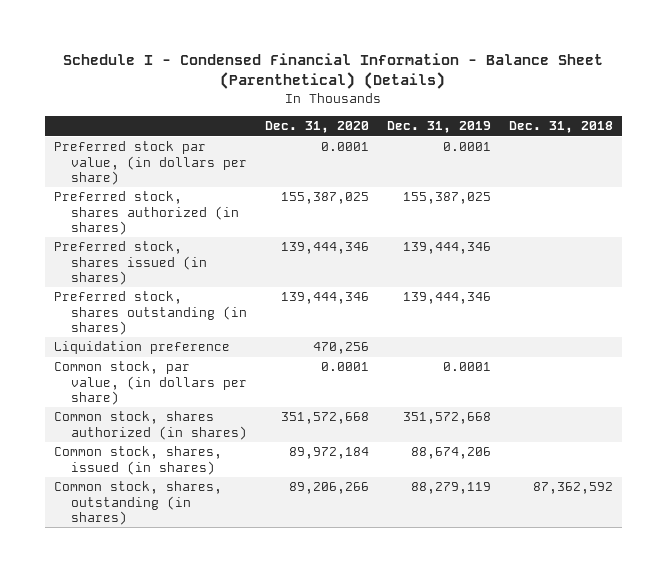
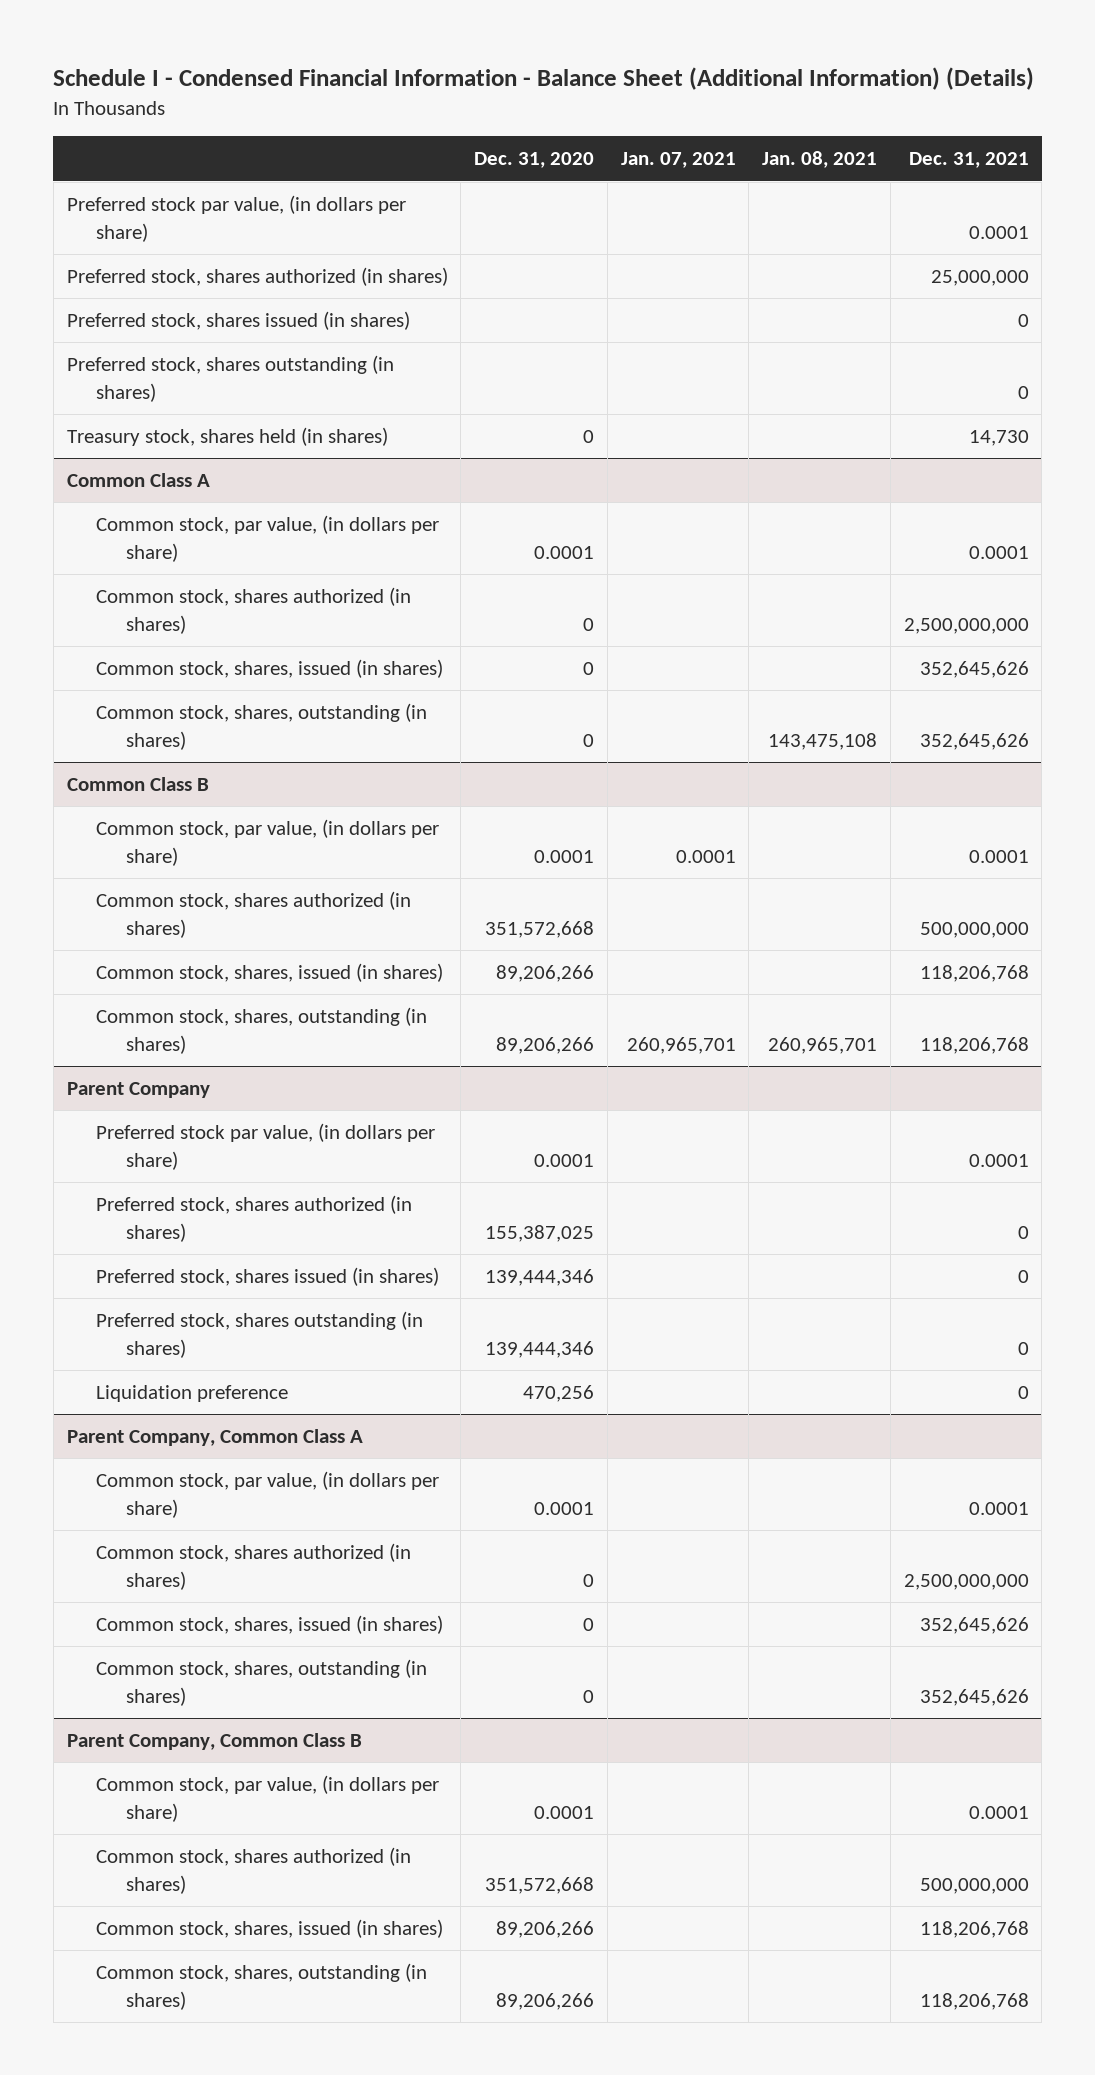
- Schedule I - Condensed Financial Information - Balance Sheet (Parenthetical) (Details)
+ Schedule I - Condensed Financial Information - Balance Sheet (Additional Information) (Details)
- | Dec. 31, 2020 | Dec. 31, 2019 | Dec. 31, 2018
+ | Dec. 31, 2020 | Jan. 07, 2021 | Jan. 08, 2021 | Dec. 31, 2021
+ Preferred stock par value, (in dollars per share) | | | | 0.0001
+ Preferred stock, shares authorized (in shares) | | | | 25,000,000
+ Preferred stock, shares issued (in shares) | | | | 0
+ Preferred stock, shares outstanding (in shares) | | | | 0
+ Treasury stock, shares held (in shares) | 0 | | | 14,730
+ Common Class A
+ Common stock, par value, (in dollars per share) | 0.0001 | | | 0.0001
+ Common stock, shares authorized (in shares) | 0 | | | 2,500,000,000
+ Common stock, shares, issued (in shares) | 0 | | | 352,645,626
+ Common stock, shares, outstanding (in shares) | 0 | | 143,475,108 | 352,645,626
+ Common Class B
+ Common stock, par value, (in dollars per share) | 0.0001 | 0.0001 | | 0.0001
+ Common stock, shares authorized (in shares) | 351,572,668 | | | 500,000,000
+ Common stock, shares, issued (in shares) | 89,206,266 | | | 118,206,768
+ Common stock, shares, outstanding (in shares) | 89,206,266 | 260,965,701 | 260,965,701 | 118,206,768
+ Parent Company
+ Parent Company, Common Class A
+ Common stock, shares authorized (in shares) | 0 | | | 2,500,000,000
+ Common stock, shares, issued (in shares) | 0 | | | 352,645,626
+ Common stock, shares, outstanding (in shares) | 0 | | | 352,645,626
+ Parent Company, Common Class B
+ Common stock, par value, (in dollars per share) | 0.0001 | | | 0.0001
- Common stock, shares, issued (in shares) | 89,972,184 | 88,674,206 |
+ Common stock, shares, issued (in shares) | 89,206,266 | | | 118,206,768

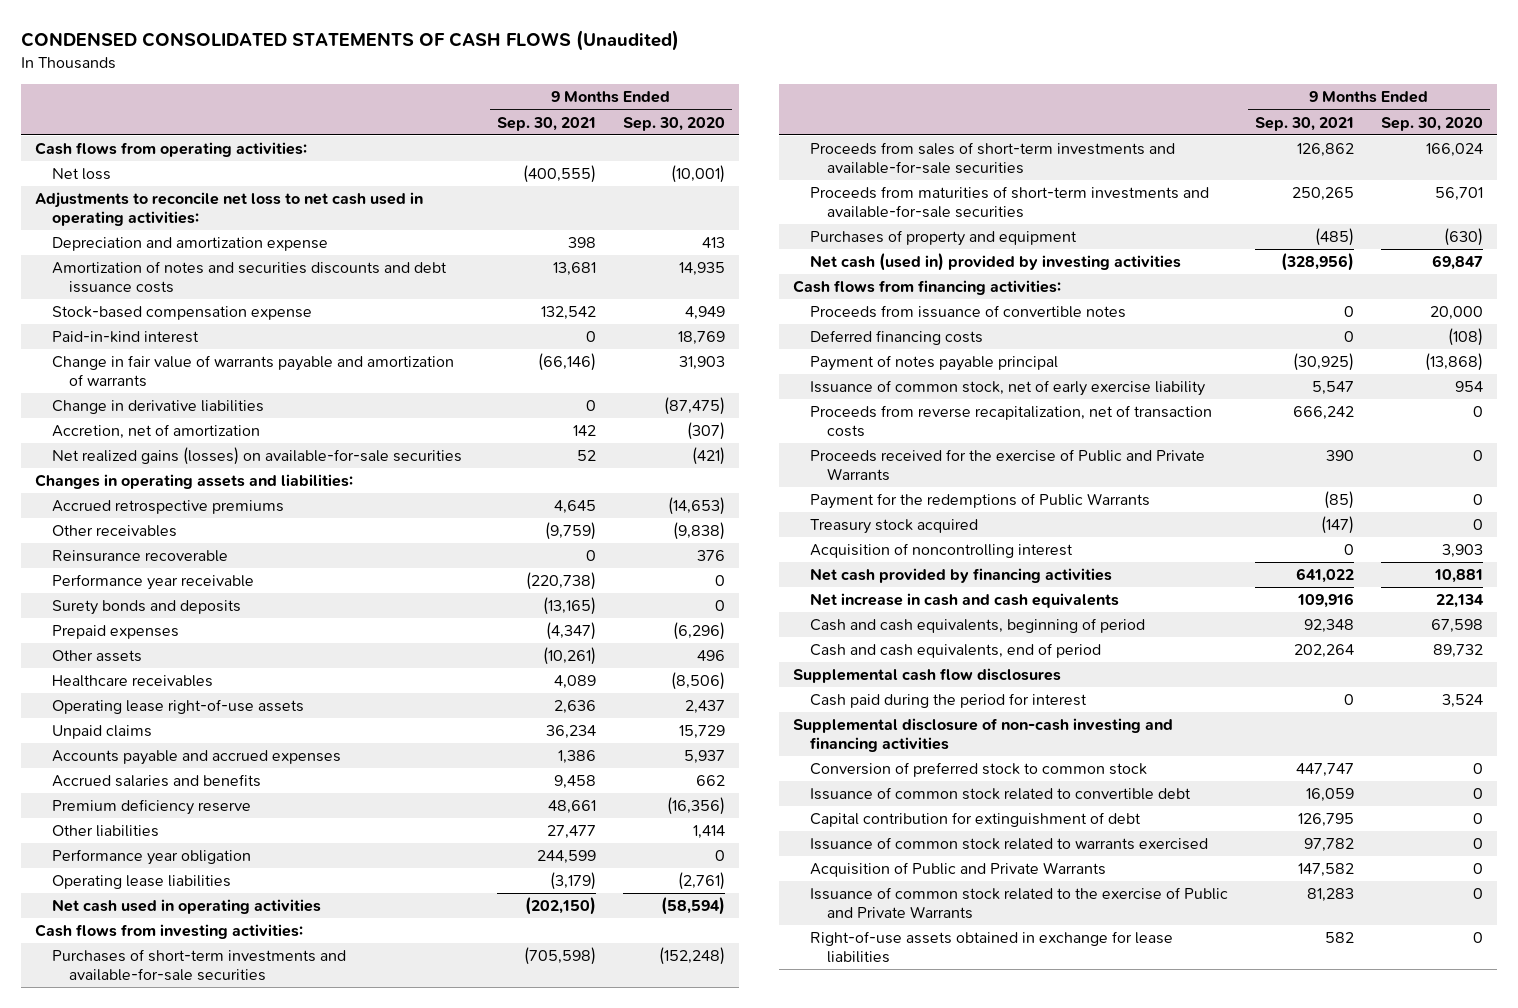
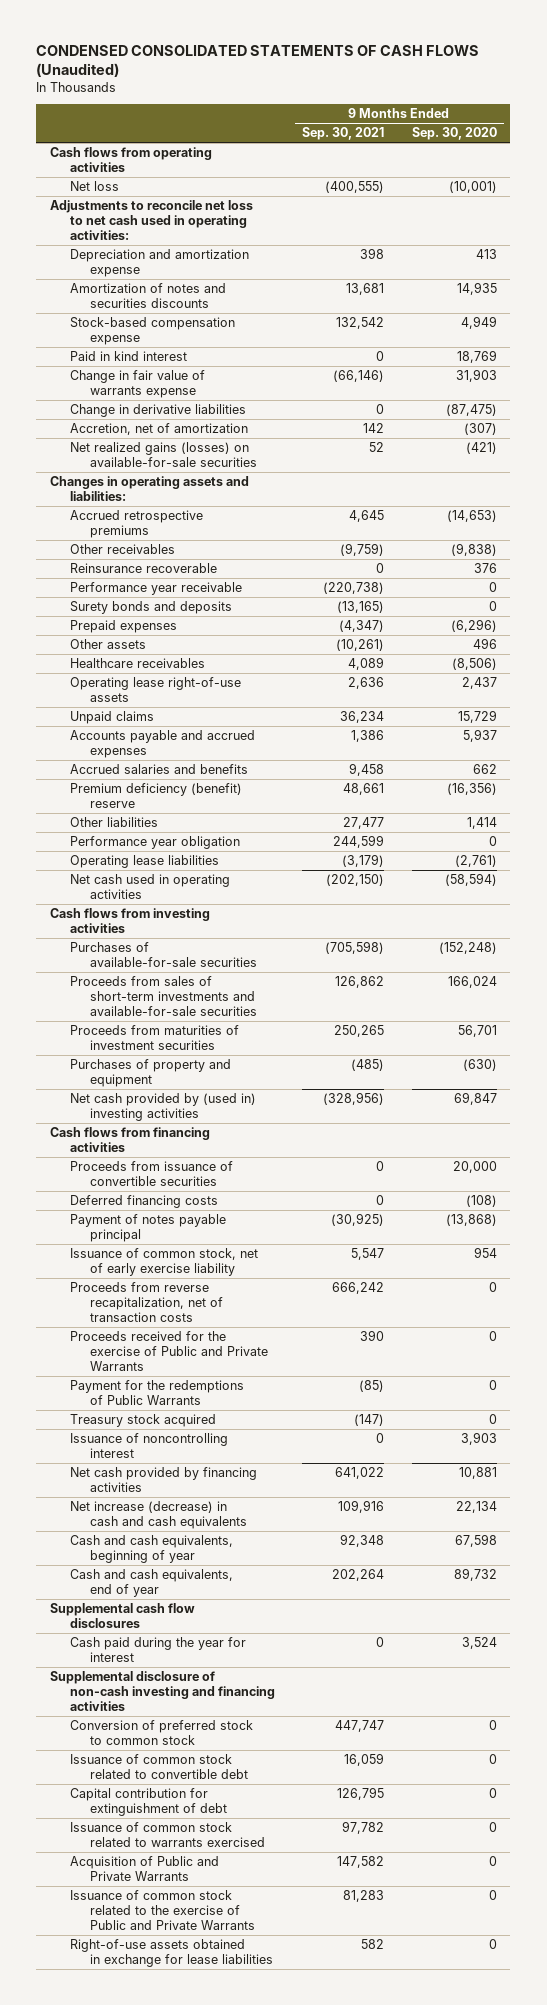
- Cash flows from operating activities:
+ Cash flows from operating activities
- Amortization of notes and securities discounts and debt issuance costs | 13,681 | 14,935
+ Amortization of notes and securities discounts | 13,681 | 14,935
- Paid-in-kind interest | 0 | 18,769
- Change in fair value of warrants payable and amortization of warrants | (66,146) | 31,903
+ Paid in kind interest | 0 | 18,769
+ Change in fair value of warrants expense | (66,146) | 31,903
- Premium deficiency reserve | 48,661 | (16,356)
+ Premium deficiency (benefit) reserve | 48,661 | (16,356)
- Cash flows from investing activities:
- Purchases of short-term investments and available-for-sale securities | (705,598) | (152,248)
+ Cash flows from investing activities
+ Purchases of available-for-sale securities | (705,598) | (152,248)
- Proceeds from maturities of short-term investments and available-for-sale securities | 250,265 | 56,701
+ Proceeds from maturities of investment securities | 250,265 | 56,701
- Net cash (used in) provided by investing activities | (328,956) | 69,847
- Cash flows from financing activities:
- Proceeds from issuance of convertible notes | 0 | 20,000
+ Net cash provided by (used in) investing activities | (328,956) | 69,847
+ Cash flows from financing activities
+ Proceeds from issuance of convertible securities | 0 | 20,000
- Acquisition of noncontrolling interest | 0 | 3,903
+ Issuance of noncontrolling interest | 0 | 3,903
- Net increase in cash and cash equivalents | 109,916 | 22,134
- Cash and cash equivalents, beginning of period | 92,348 | 67,598
- Cash and cash equivalents, end of period | 202,264 | 89,732
+ Net increase (decrease) in cash and cash equivalents | 109,916 | 22,134
+ Cash and cash equivalents, beginning of year | 92,348 | 67,598
+ Cash and cash equivalents, end of year | 202,264 | 89,732
- Cash paid during the period for interest | 0 | 3,524
+ Cash paid during the year for interest | 0 | 3,524

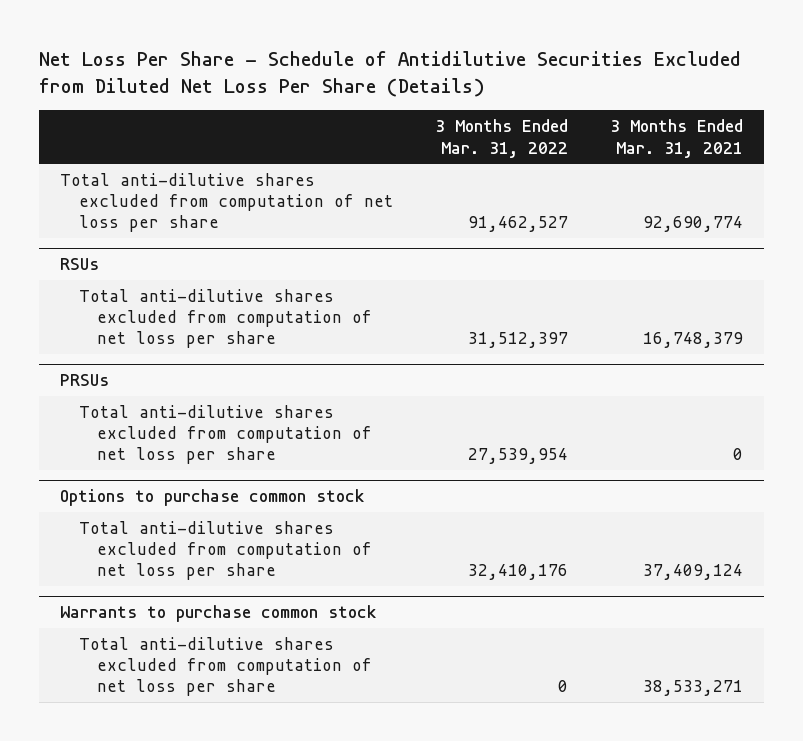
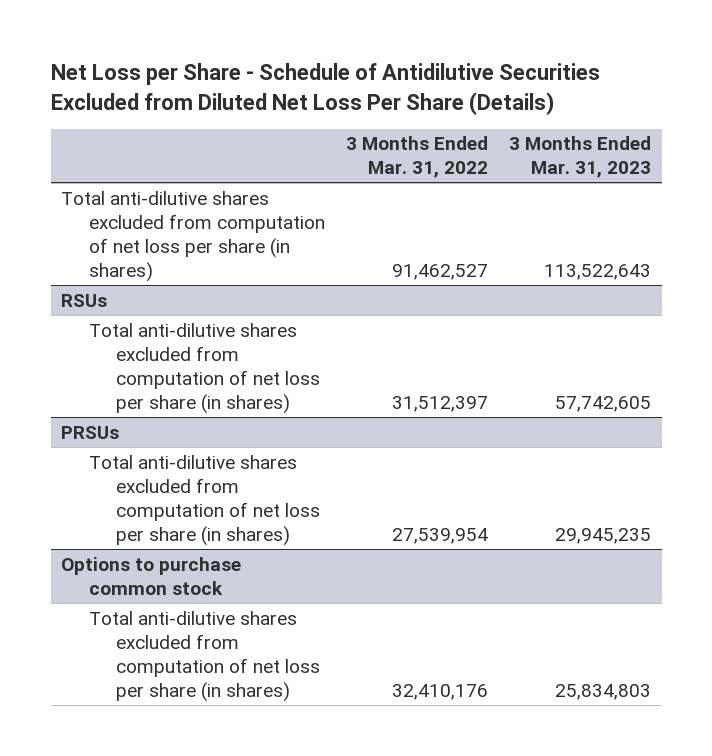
- Net Loss Per Share - Schedule of Antidilutive Securities Excluded from Diluted Net Loss Per Share (Details)
+ Net Loss per Share - Schedule of Antidilutive Securities Excluded from Diluted Net Loss Per Share (Details)
- | 3 Months Ended Mar. 31, 2022 | 3 Months Ended Mar. 31, 2021
+ | 3 Months Ended Mar. 31, 2022 | 3 Months Ended Mar. 31, 2023
- Total anti-dilutive shares excluded from computation of net loss per share | 91,462,527 | 92,690,774
+ Total anti-dilutive shares excluded from computation of net loss per share (in shares) | 91,462,527 | 113,522,643
@ RSUs
- Total anti-dilutive shares excluded from computation of net loss per share | 31,512,397 | 16,748,379
+ Total anti-dilutive shares excluded from computation of net loss per share (in shares) | 31,512,397 | 57,742,605
@ PRSUs
- Total anti-dilutive shares excluded from computation of net loss per share | 27,539,954 | 0
+ Total anti-dilutive shares excluded from computation of net loss per share (in shares) | 27,539,954 | 29,945,235
@ Options to purchase common stock
- Total anti-dilutive shares excluded from computation of net loss per share | 32,410,176 | 37,409,124
- Warrants to purchase common stock
- Total anti-dilutive shares excluded from computation of net loss per share | 0 | 38,533,271
@ Options to purchase common stock
+ Total anti-dilutive shares excluded from computation of net loss per share (in shares) | 32,410,176 | 25,834,803

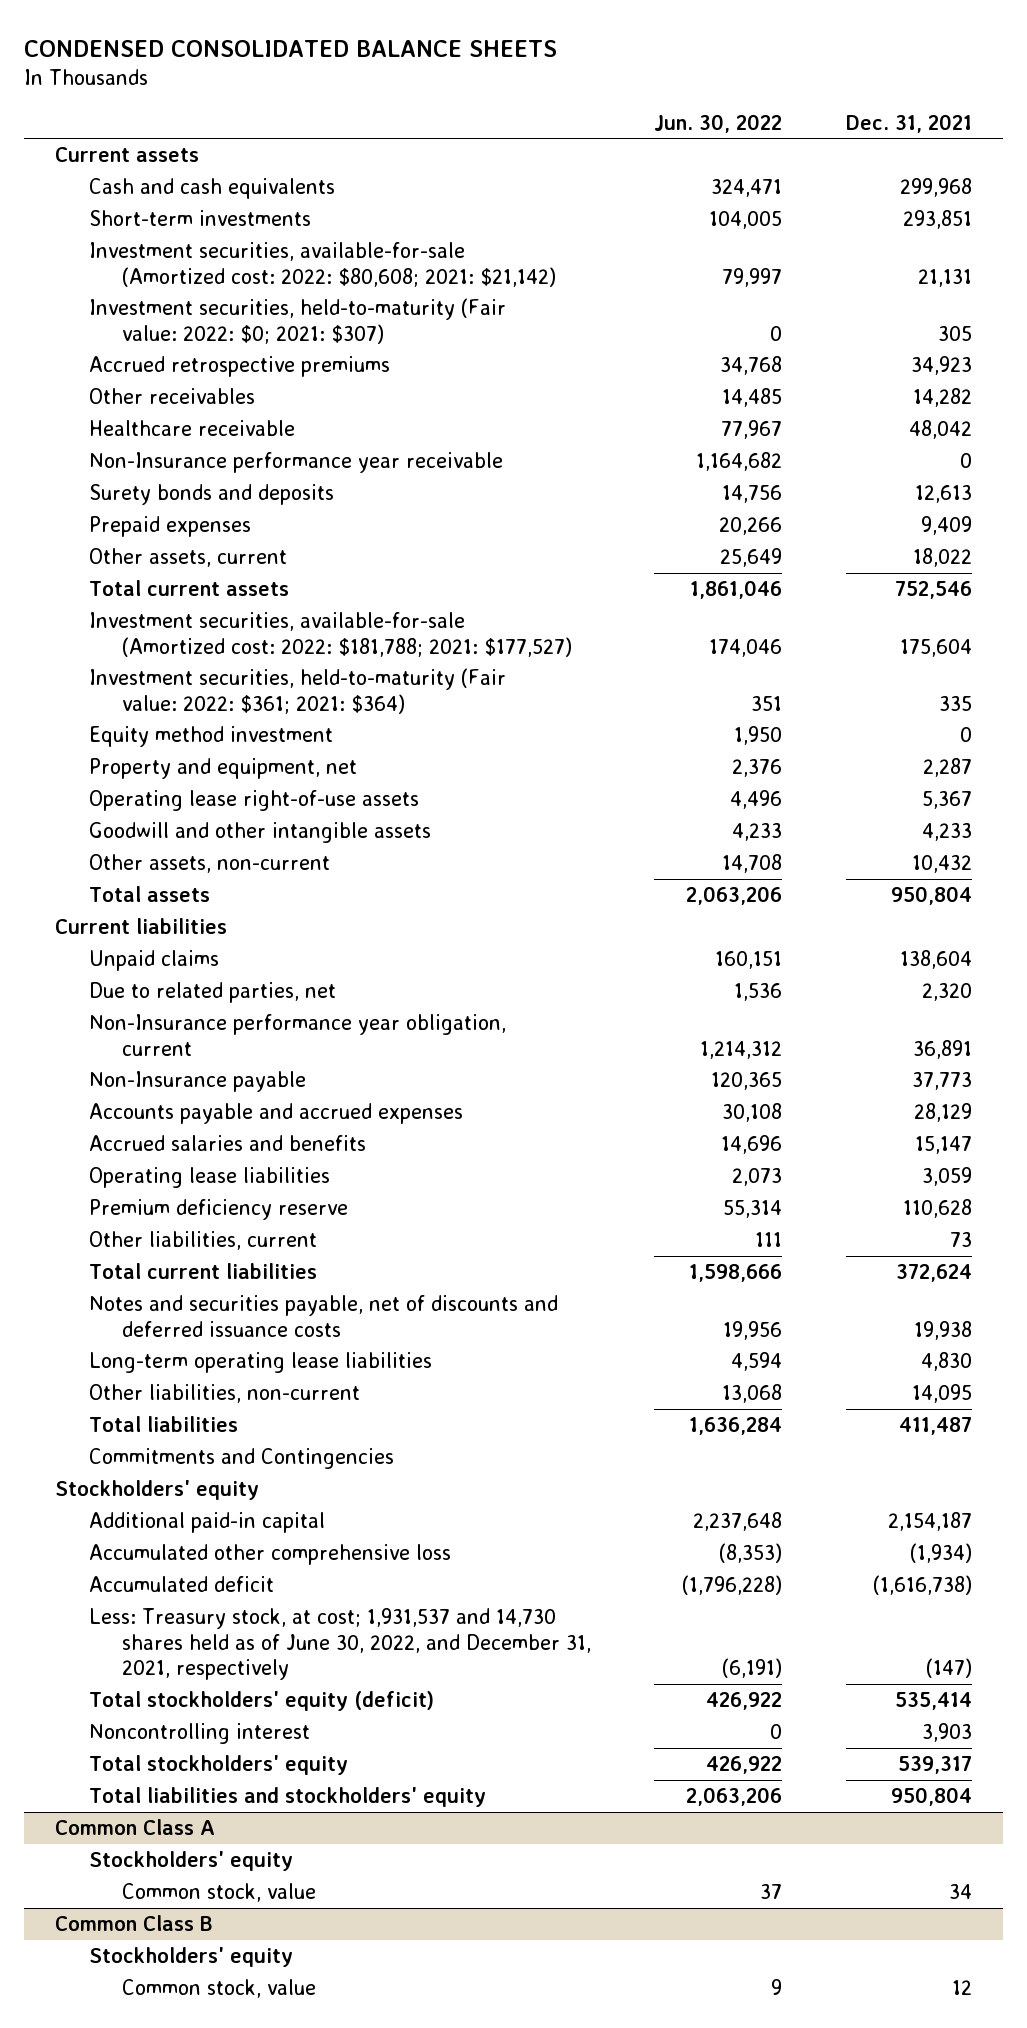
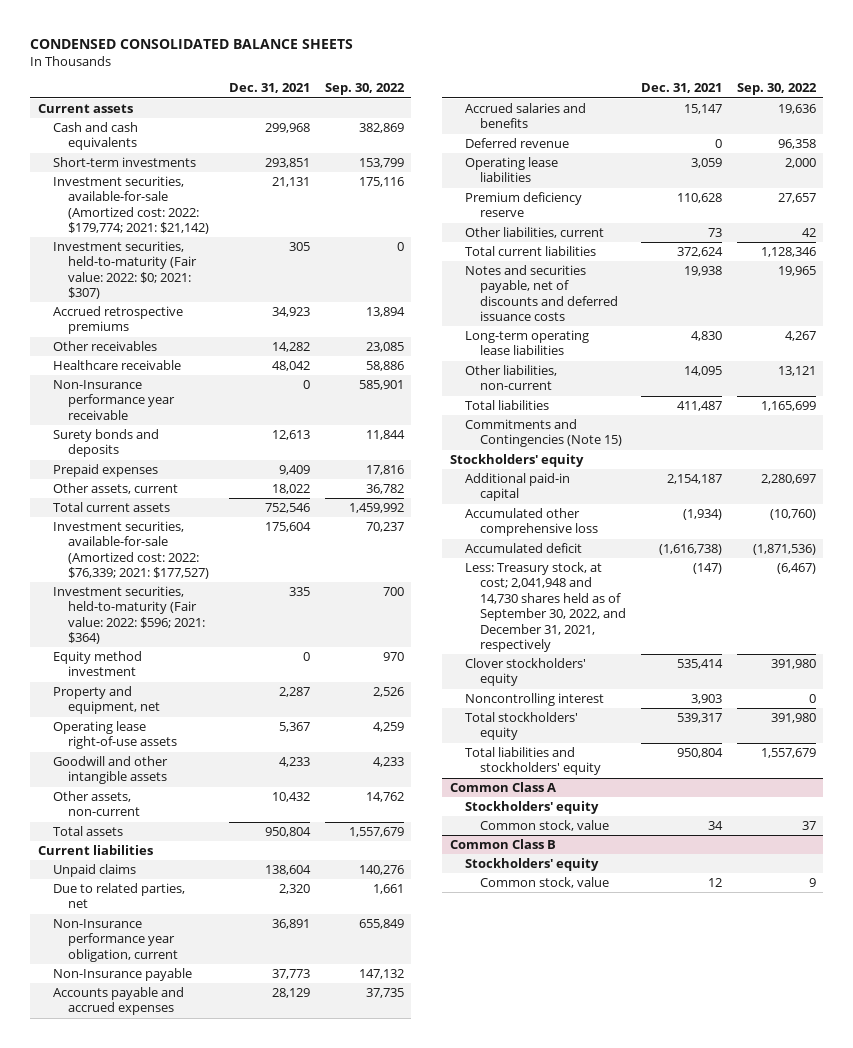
- | Jun. 30, 2022 | Dec. 31, 2021
+ | Dec. 31, 2021 | Sep. 30, 2022
- Investment securities, available-for-sale (Amortized cost: 2022: $80,608; 2021: $21,142) | 79,997 | 21,131
+ Investment securities, available-for-sale (Amortized cost: 2022: $179,774; 2021: $21,142) | 21,131 | 175,116
- Investment securities, available-for-sale (Amortized cost: 2022: $181,788; 2021: $177,527) | 174,046 | 175,604
- Investment securities, held-to-maturity (Fair value: 2022: $361; 2021: $364) | 351 | 335
+ Investment securities, available-for-sale (Amortized cost: 2022: $76,339; 2021: $177,527) | 175,604 | 70,237
+ Investment securities, held-to-maturity (Fair value: 2022: $596; 2021: $364) | 335 | 700
+ Deferred revenue | 0 | 96,358
- Commitments and Contingencies
+ Commitments and Contingencies (Note 15)
- Less: Treasury stock, at cost; 1,931,537 and 14,730 shares held as of June 30, 2022, and December 31, 2021, respectively | (6,191) | (147)
- Total stockholders' equity (deficit) | 426,922 | 535,414
+ Less: Treasury stock, at cost; 2,041,948 and 14,730 shares held as of September 30, 2022, and December 31, 2021, respectively | (147) | (6,467)
+ Clover stockholders' equity | 535,414 | 391,980

